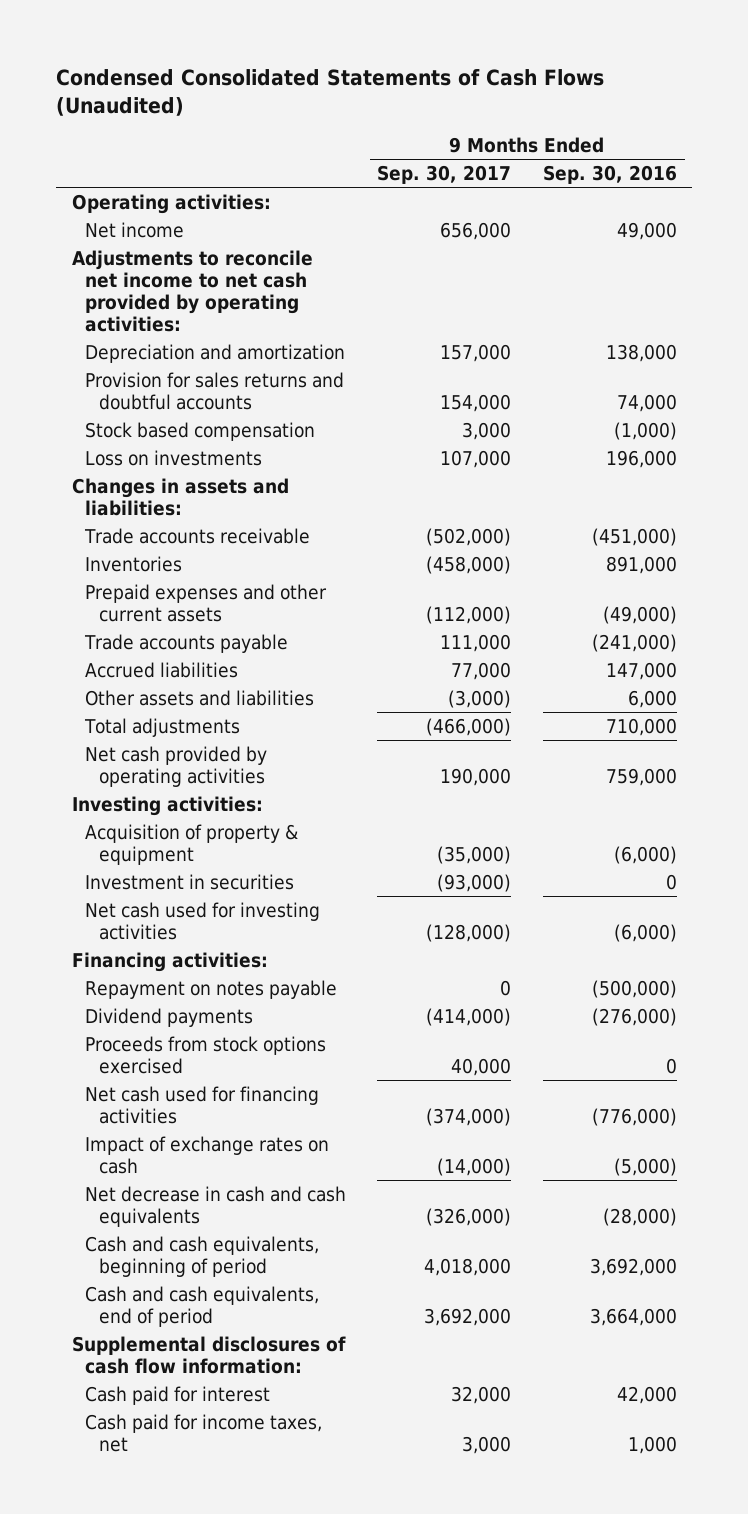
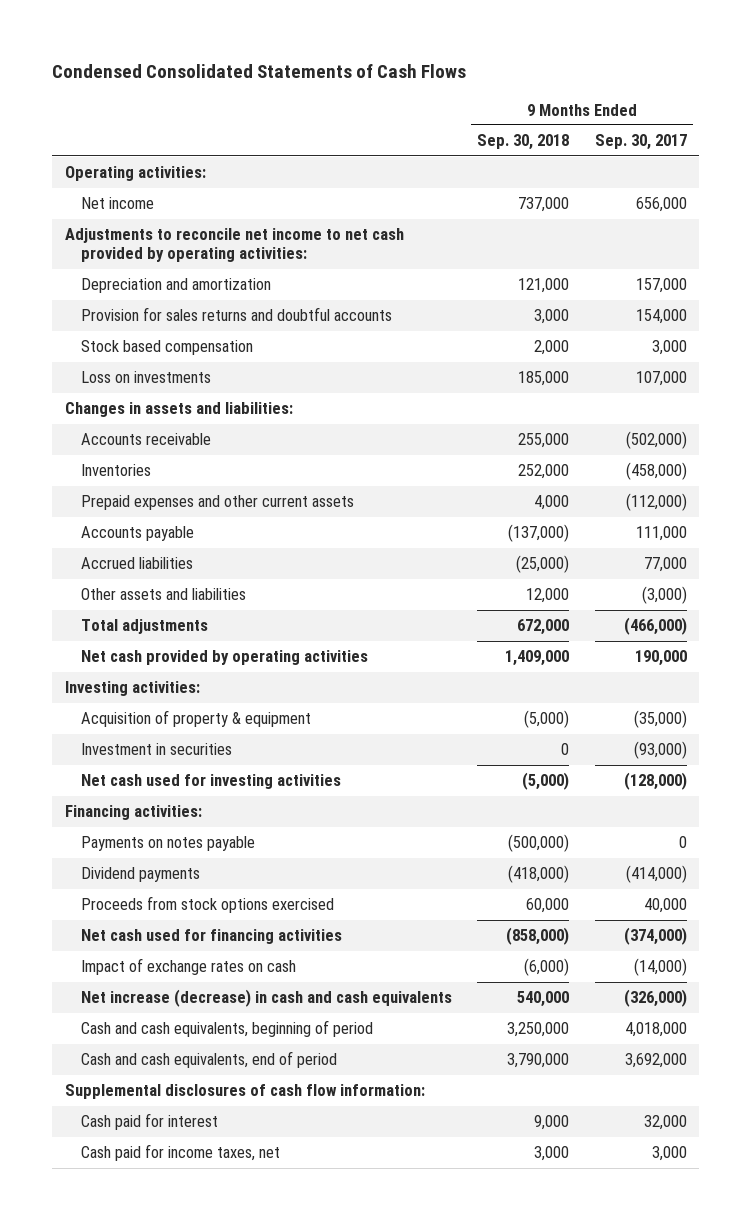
- Condensed Consolidated Statements of Cash Flows (Unaudited)
+ Condensed Consolidated Statements of Cash Flows
- | 9 Months Ended Sep. 30, 2017 | 9 Months Ended Sep. 30, 2016
+ | 9 Months Ended Sep. 30, 2018 | 9 Months Ended Sep. 30, 2017
- Trade accounts receivable | (502,000) | (451,000)
+ Accounts receivable | 255,000 | (502,000)
- Trade accounts payable | 111,000 | (241,000)
+ Accounts payable | (137,000) | 111,000
- Repayment on notes payable | 0 | (500,000)
+ Payments on notes payable | (500,000) | 0
- Net decrease in cash and cash equivalents | (326,000) | (28,000)
+ Net increase (decrease) in cash and cash equivalents | 540,000 | (326,000)

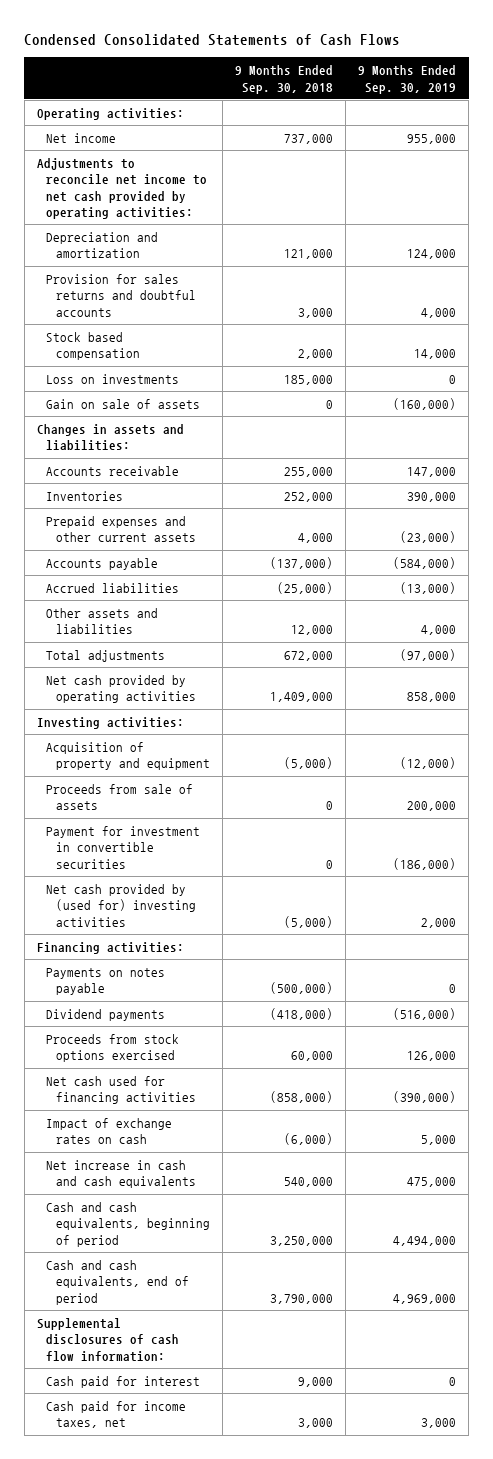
- | 9 Months Ended Sep. 30, 2018 | 9 Months Ended Sep. 30, 2017
+ | 9 Months Ended Sep. 30, 2018 | 9 Months Ended Sep. 30, 2019
+ Gain on sale of assets | 0 | (160,000)
- Acquisition of property & equipment | (5,000) | (35,000)
- Investment in securities | 0 | (93,000)
- Net cash used for investing activities | (5,000) | (128,000)
+ Acquisition of property and equipment | (5,000) | (12,000)
+ Proceeds from sale of assets | 0 | 200,000
+ Payment for investment in convertible securities | 0 | (186,000)
+ Net cash provided by (used for) investing activities | (5,000) | 2,000
- Net increase (decrease) in cash and cash equivalents | 540,000 | (326,000)
+ Net increase in cash and cash equivalents | 540,000 | 475,000

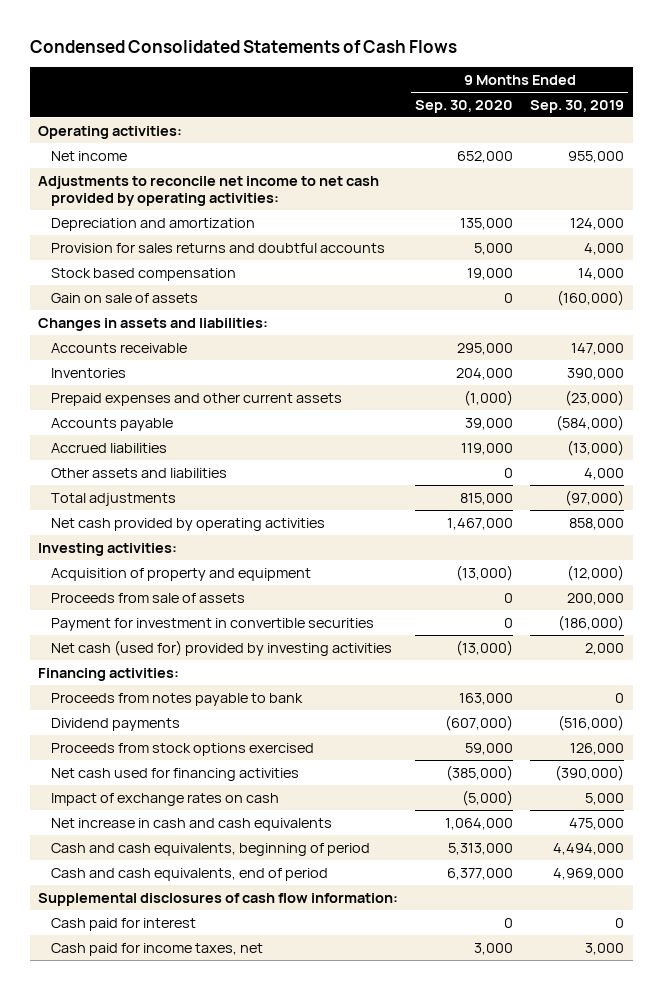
- | 9 Months Ended Sep. 30, 2018 | 9 Months Ended Sep. 30, 2019
+ | 9 Months Ended Sep. 30, 2020 | 9 Months Ended Sep. 30, 2019
- Loss on investments | 185,000 | 0
- Net cash provided by (used for) investing activities | (5,000) | 2,000
+ Net cash (used for) provided by investing activities | (13,000) | 2,000
- Payments on notes payable | (500,000) | 0
+ Proceeds from notes payable to bank | 163,000 | 0

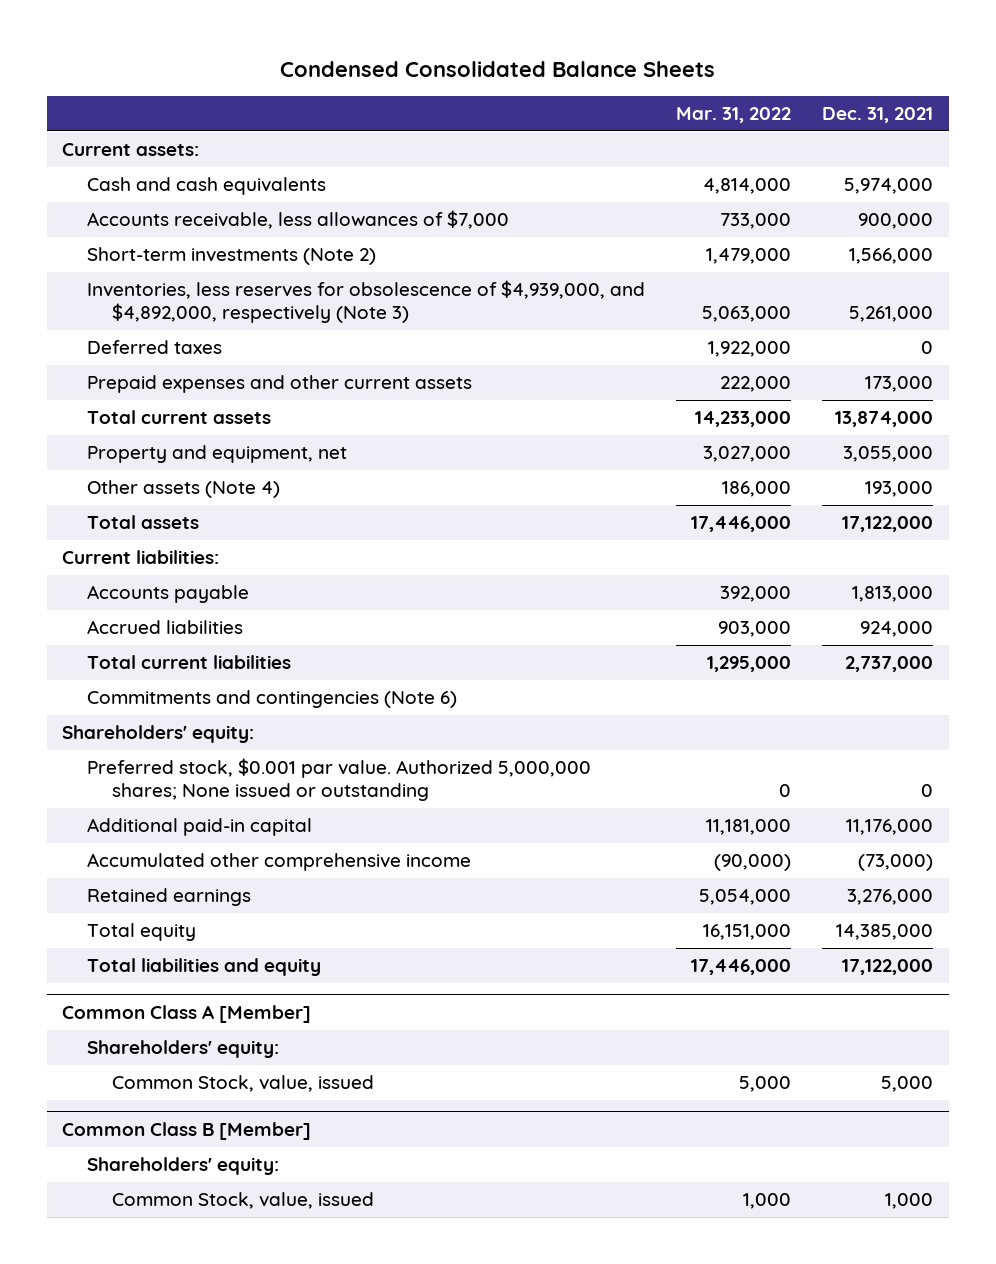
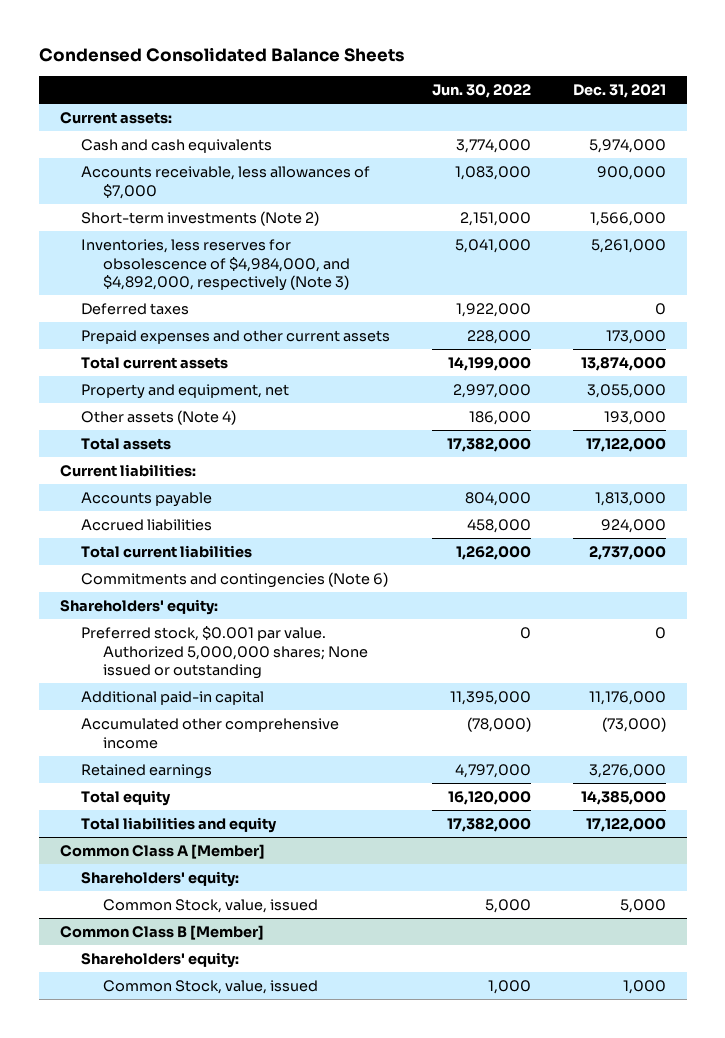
- | Mar. 31, 2022 | Dec. 31, 2021
+ | Jun. 30, 2022 | Dec. 31, 2021
- Inventories, less reserves for obsolescence of $4,939,000, and $4,892,000, respectively (Note 3) | 5,063,000 | 5,261,000
+ Inventories, less reserves for obsolescence of $4,984,000, and $4,892,000, respectively (Note 3) | 5,041,000 | 5,261,000

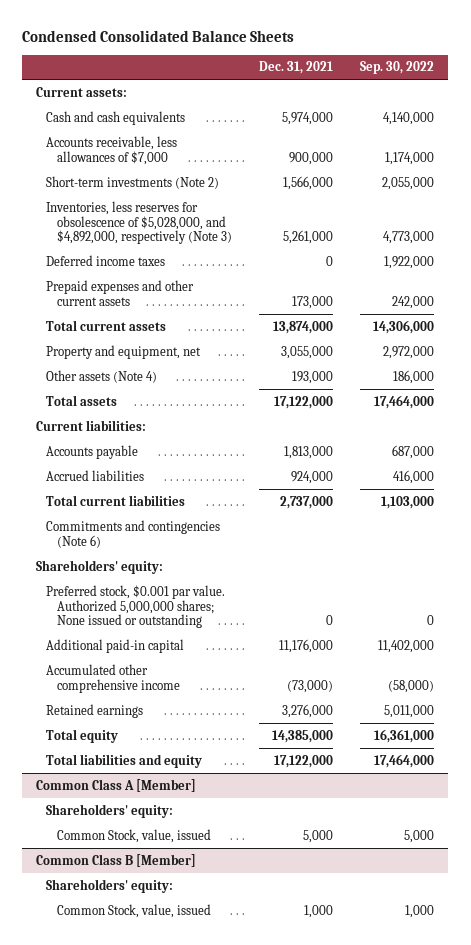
- | Jun. 30, 2022 | Dec. 31, 2021
+ | Dec. 31, 2021 | Sep. 30, 2022
- Inventories, less reserves for obsolescence of $4,984,000, and $4,892,000, respectively (Note 3) | 5,041,000 | 5,261,000
- Deferred taxes | 1,922,000 | 0
+ Inventories, less reserves for obsolescence of $5,028,000, and $4,892,000, respectively (Note 3) | 5,261,000 | 4,773,000
+ Deferred income taxes | 0 | 1,922,000

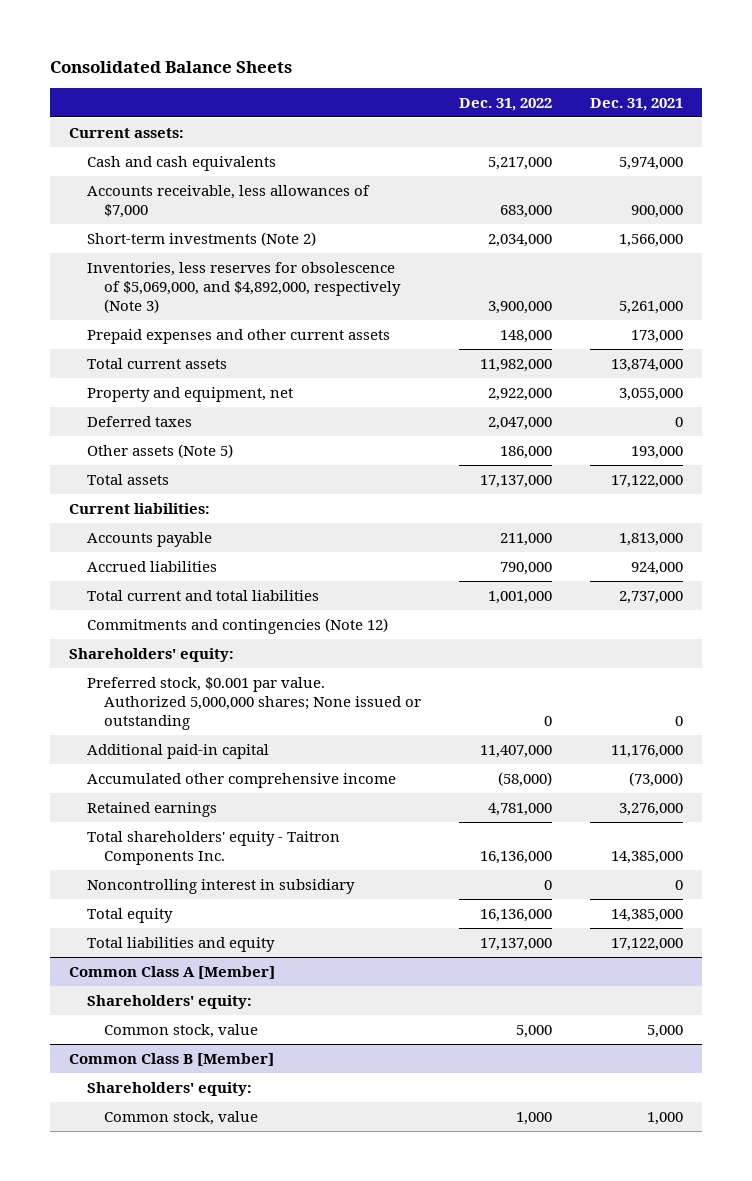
- Condensed Consolidated Balance Sheets
+ Consolidated Balance Sheets
- | Dec. 31, 2021 | Sep. 30, 2022
+ | Dec. 31, 2022 | Dec. 31, 2021
- Inventories, less reserves for obsolescence of $5,028,000, and $4,892,000, respectively (Note 3) | 5,261,000 | 4,773,000
- Deferred income taxes | 0 | 1,922,000
+ Inventories, less reserves for obsolescence of $5,069,000, and $4,892,000, respectively (Note 3) | 3,900,000 | 5,261,000
- Other assets (Note 4) | 193,000 | 186,000
+ Deferred taxes | 2,047,000 | 0
+ Other assets (Note 5) | 186,000 | 193,000
- Total current liabilities | 2,737,000 | 1,103,000
- Commitments and contingencies (Note 6)
+ Total current and total liabilities | 1,001,000 | 2,737,000
+ Commitments and contingencies (Note 12)
+ Total shareholders' equity - Taitron Components Inc. | 16,136,000 | 14,385,000
+ Noncontrolling interest in subsidiary | 0 | 0
@ Common Class A [Member]
- Common Stock, value, issued | 5,000 | 5,000
+ Common stock, value | 5,000 | 5,000
@ Common Class B [Member]
- Common Stock, value, issued | 1,000 | 1,000
+ Common stock, value | 1,000 | 1,000

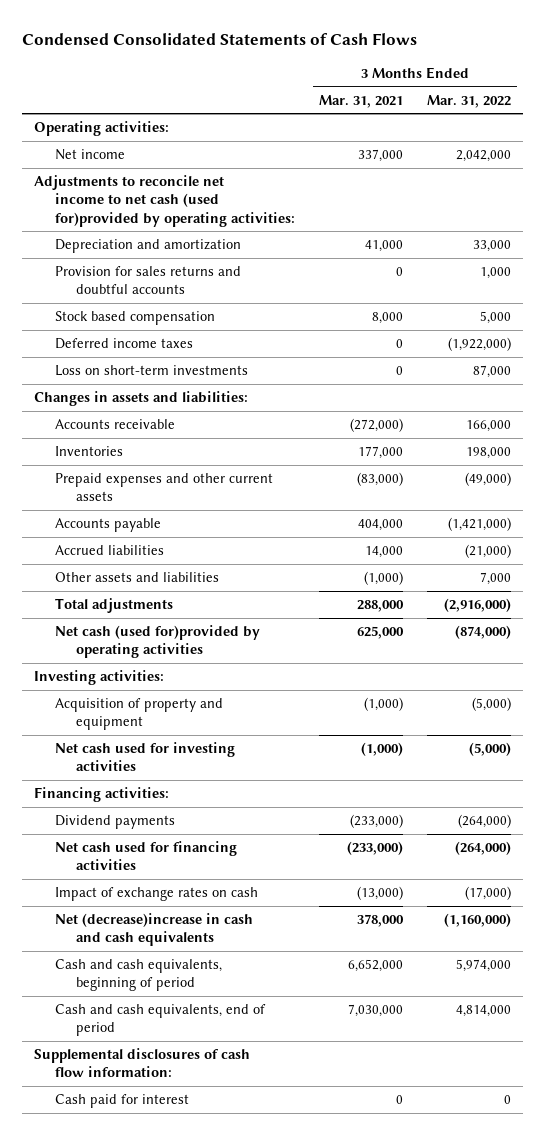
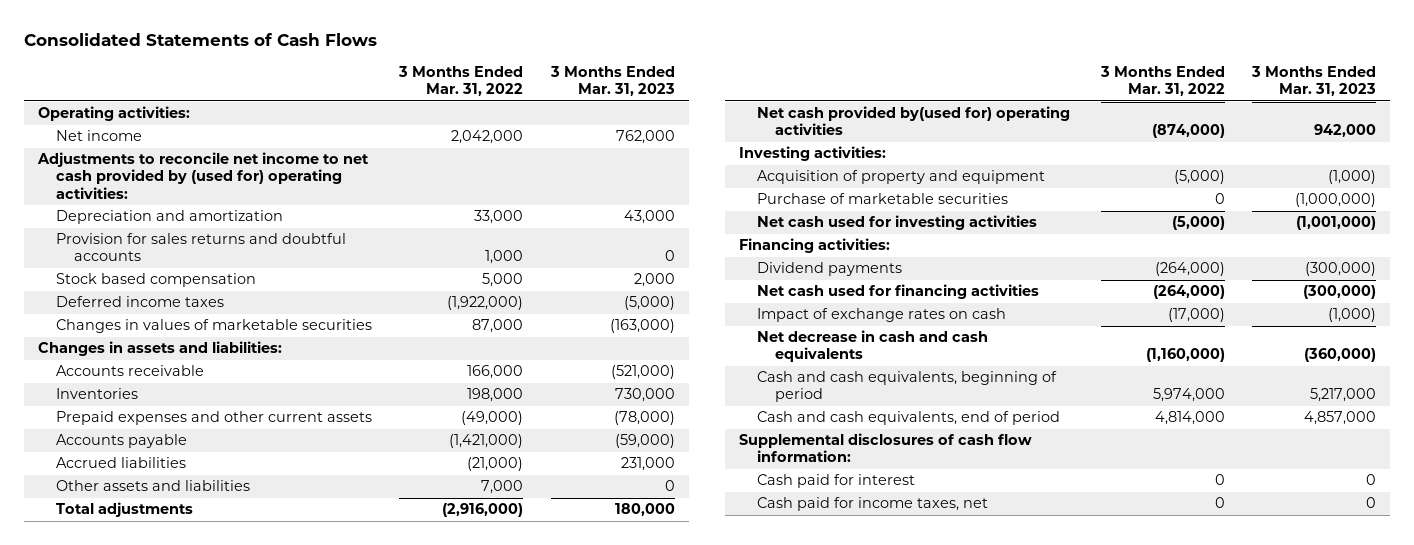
- Condensed Consolidated Statements of Cash Flows
+ Consolidated Statements of Cash Flows
- | 3 Months Ended Mar. 31, 2021 | 3 Months Ended Mar. 31, 2022
+ | 3 Months Ended Mar. 31, 2022 | 3 Months Ended Mar. 31, 2023
- Adjustments to reconcile net income to net cash (used for)provided by operating activities:
+ Adjustments to reconcile net income to net cash provided by (used for) operating activities:
- Loss on short-term investments | 0 | 87,000
+ Changes in values of marketable securities | 87,000 | (163,000)
- Net cash (used for)provided by operating activities | 625,000 | (874,000)
+ Net cash provided by(used for) operating activities | (874,000) | 942,000
+ Purchase of marketable securities | 0 | (1,000,000)
- Net (decrease)increase in cash and cash equivalents | 378,000 | (1,160,000)
+ Net decrease in cash and cash equivalents | (1,160,000) | (360,000)
+ Cash paid for income taxes, net | 0 | 0

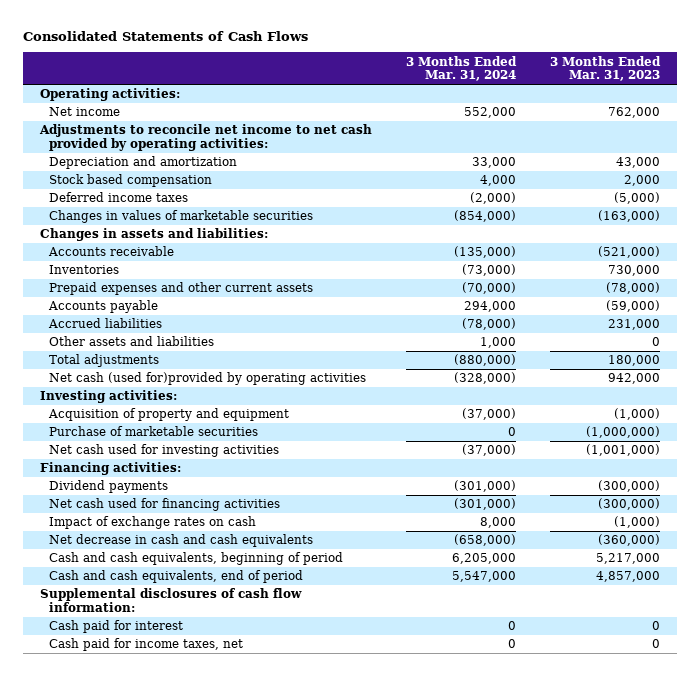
- | 3 Months Ended Mar. 31, 2022 | 3 Months Ended Mar. 31, 2023
+ | 3 Months Ended Mar. 31, 2024 | 3 Months Ended Mar. 31, 2023
- Adjustments to reconcile net income to net cash provided by (used for) operating activities:
+ Adjustments to reconcile net income to net cash provided by operating activities:
- Provision for sales returns and doubtful accounts | 1,000 | 0
- Net cash provided by(used for) operating activities | (874,000) | 942,000
+ Net cash (used for)provided by operating activities | (328,000) | 942,000

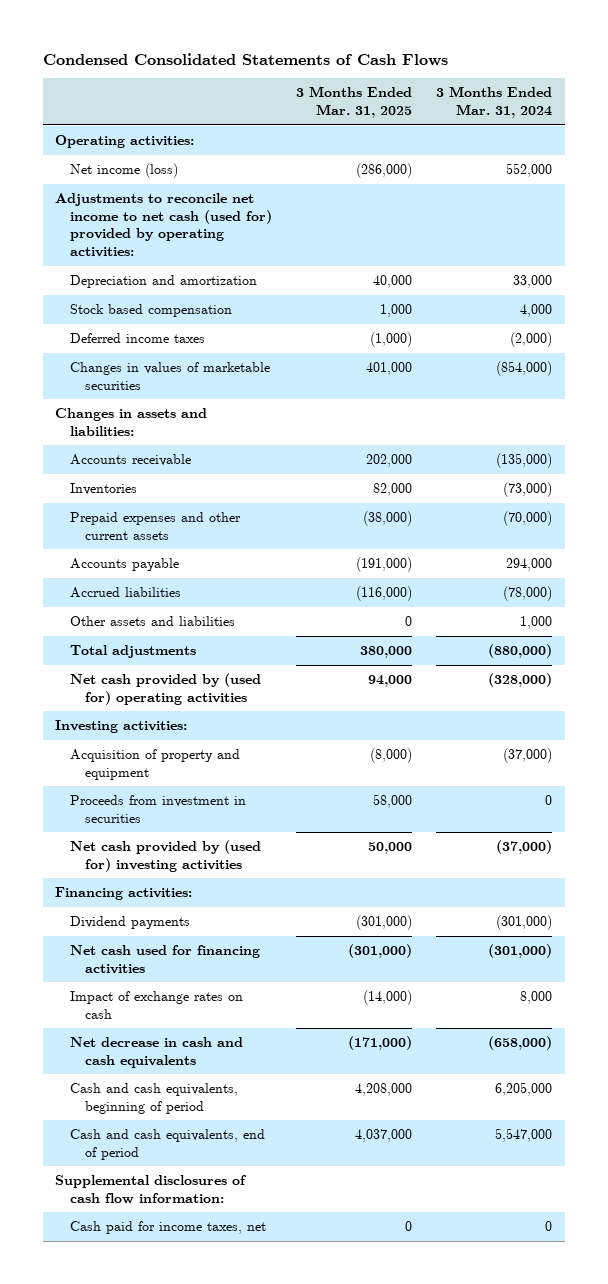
- Consolidated Statements of Cash Flows
+ Condensed Consolidated Statements of Cash Flows
- | 3 Months Ended Mar. 31, 2024 | 3 Months Ended Mar. 31, 2023
+ | 3 Months Ended Mar. 31, 2025 | 3 Months Ended Mar. 31, 2024
- Net income | 552,000 | 762,000
- Adjustments to reconcile net income to net cash provided by operating activities:
+ Net income (loss) | (286,000) | 552,000
+ Adjustments to reconcile net income to net cash (used for) provided by operating activities:
- Net cash (used for)provided by operating activities | (328,000) | 942,000
+ Net cash provided by (used for) operating activities | 94,000 | (328,000)
- Purchase of marketable securities | 0 | (1,000,000)
- Net cash used for investing activities | (37,000) | (1,001,000)
+ Proceeds from investment in securities | 58,000 | 0
+ Net cash provided by (used for) investing activities | 50,000 | (37,000)
- Cash paid for interest | 0 | 0

